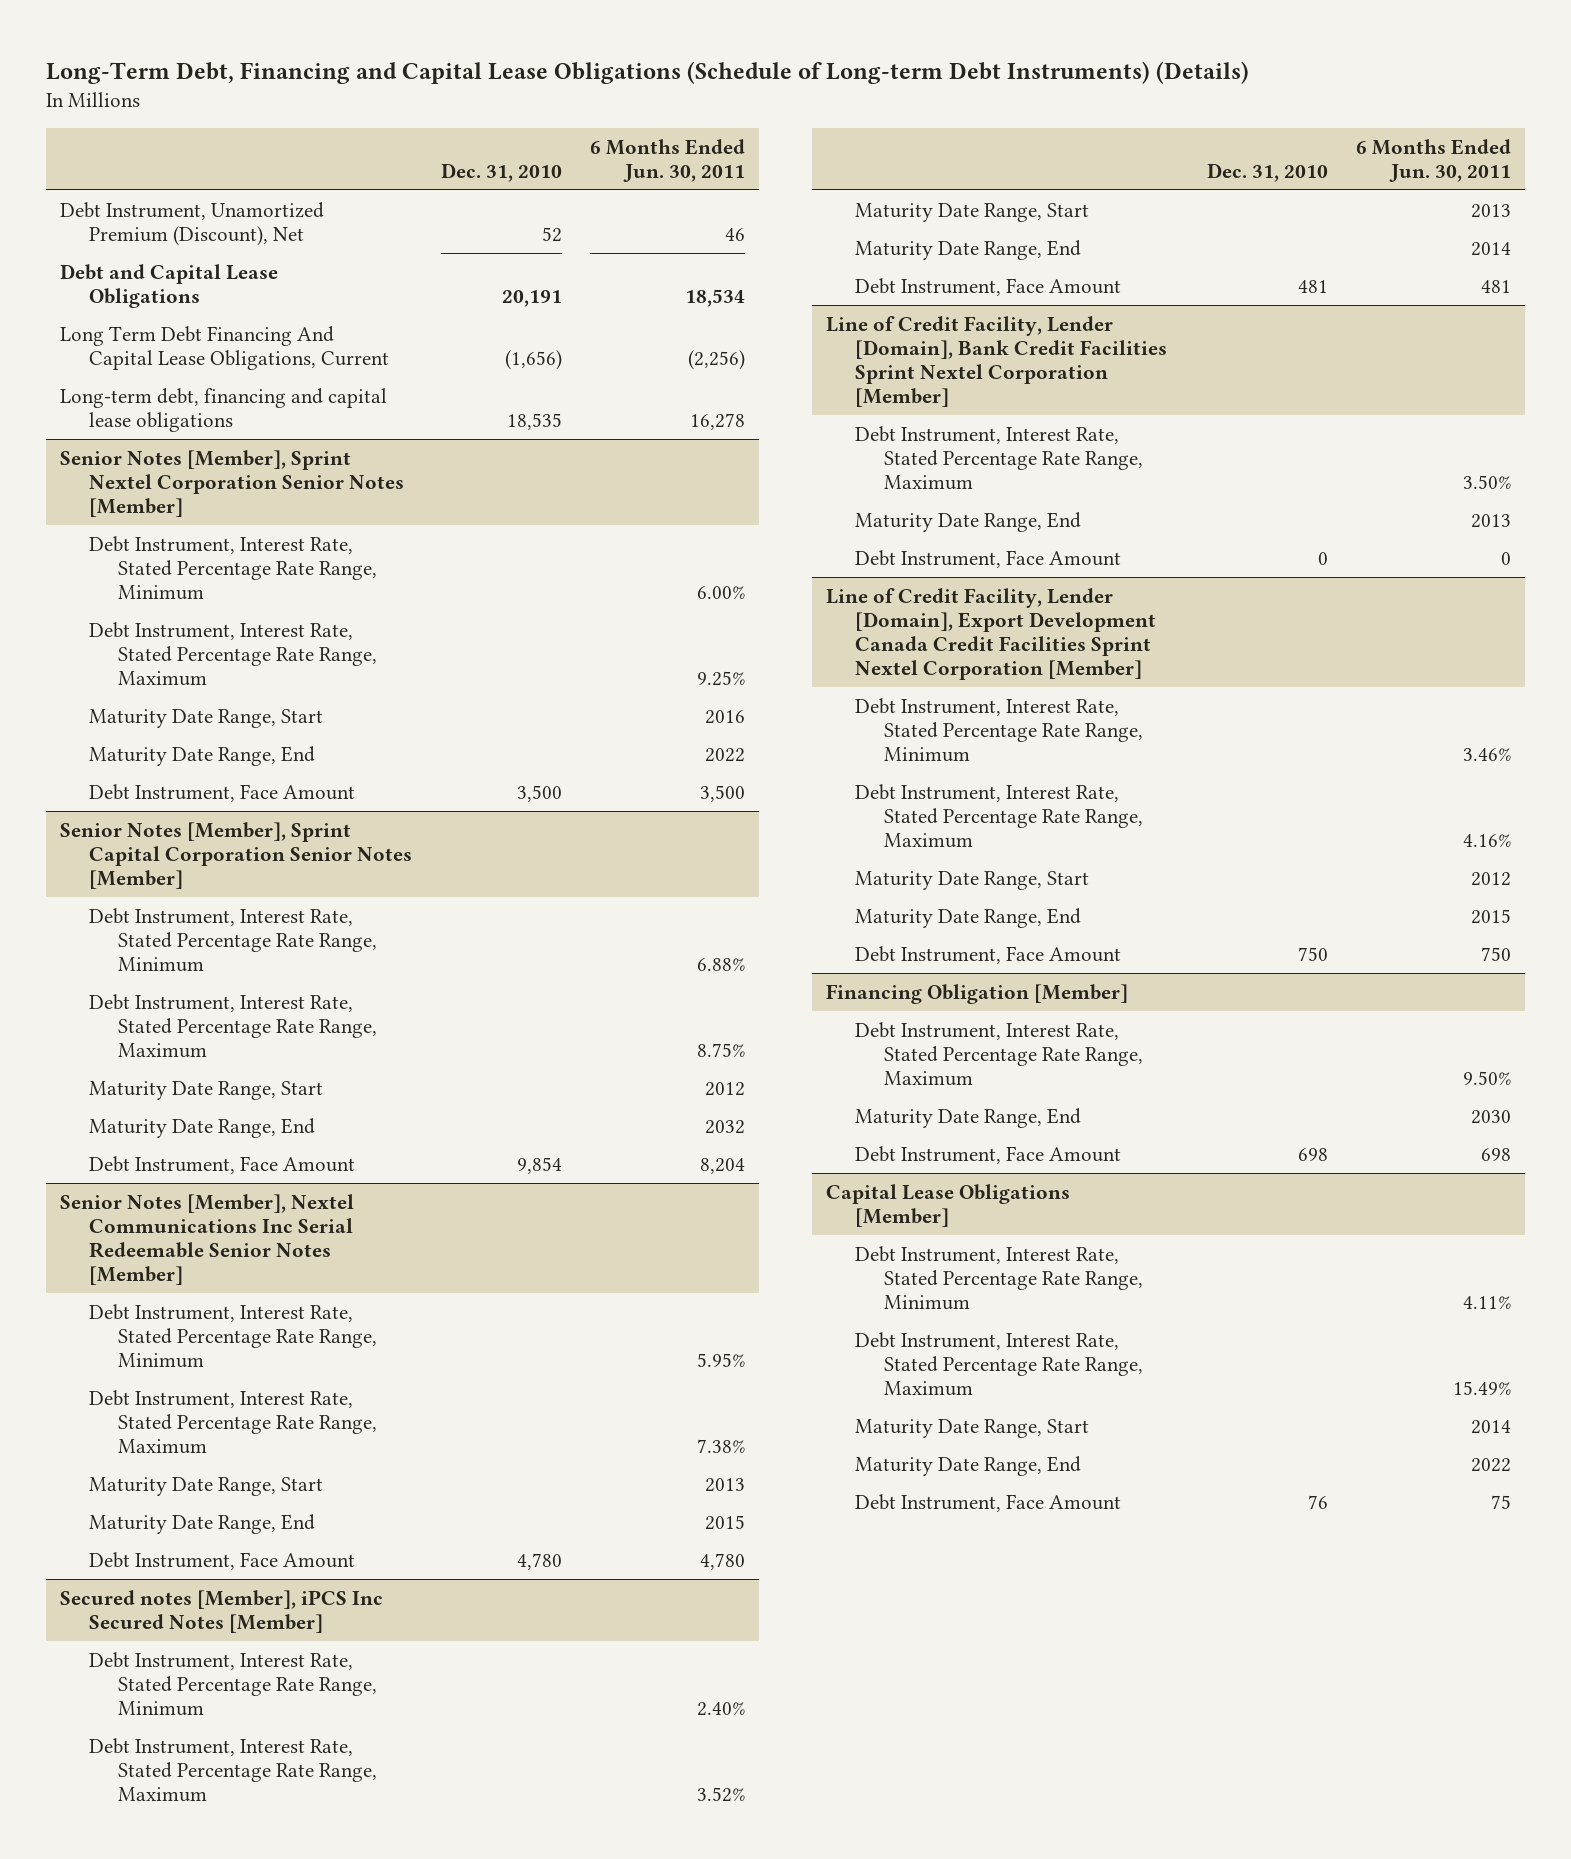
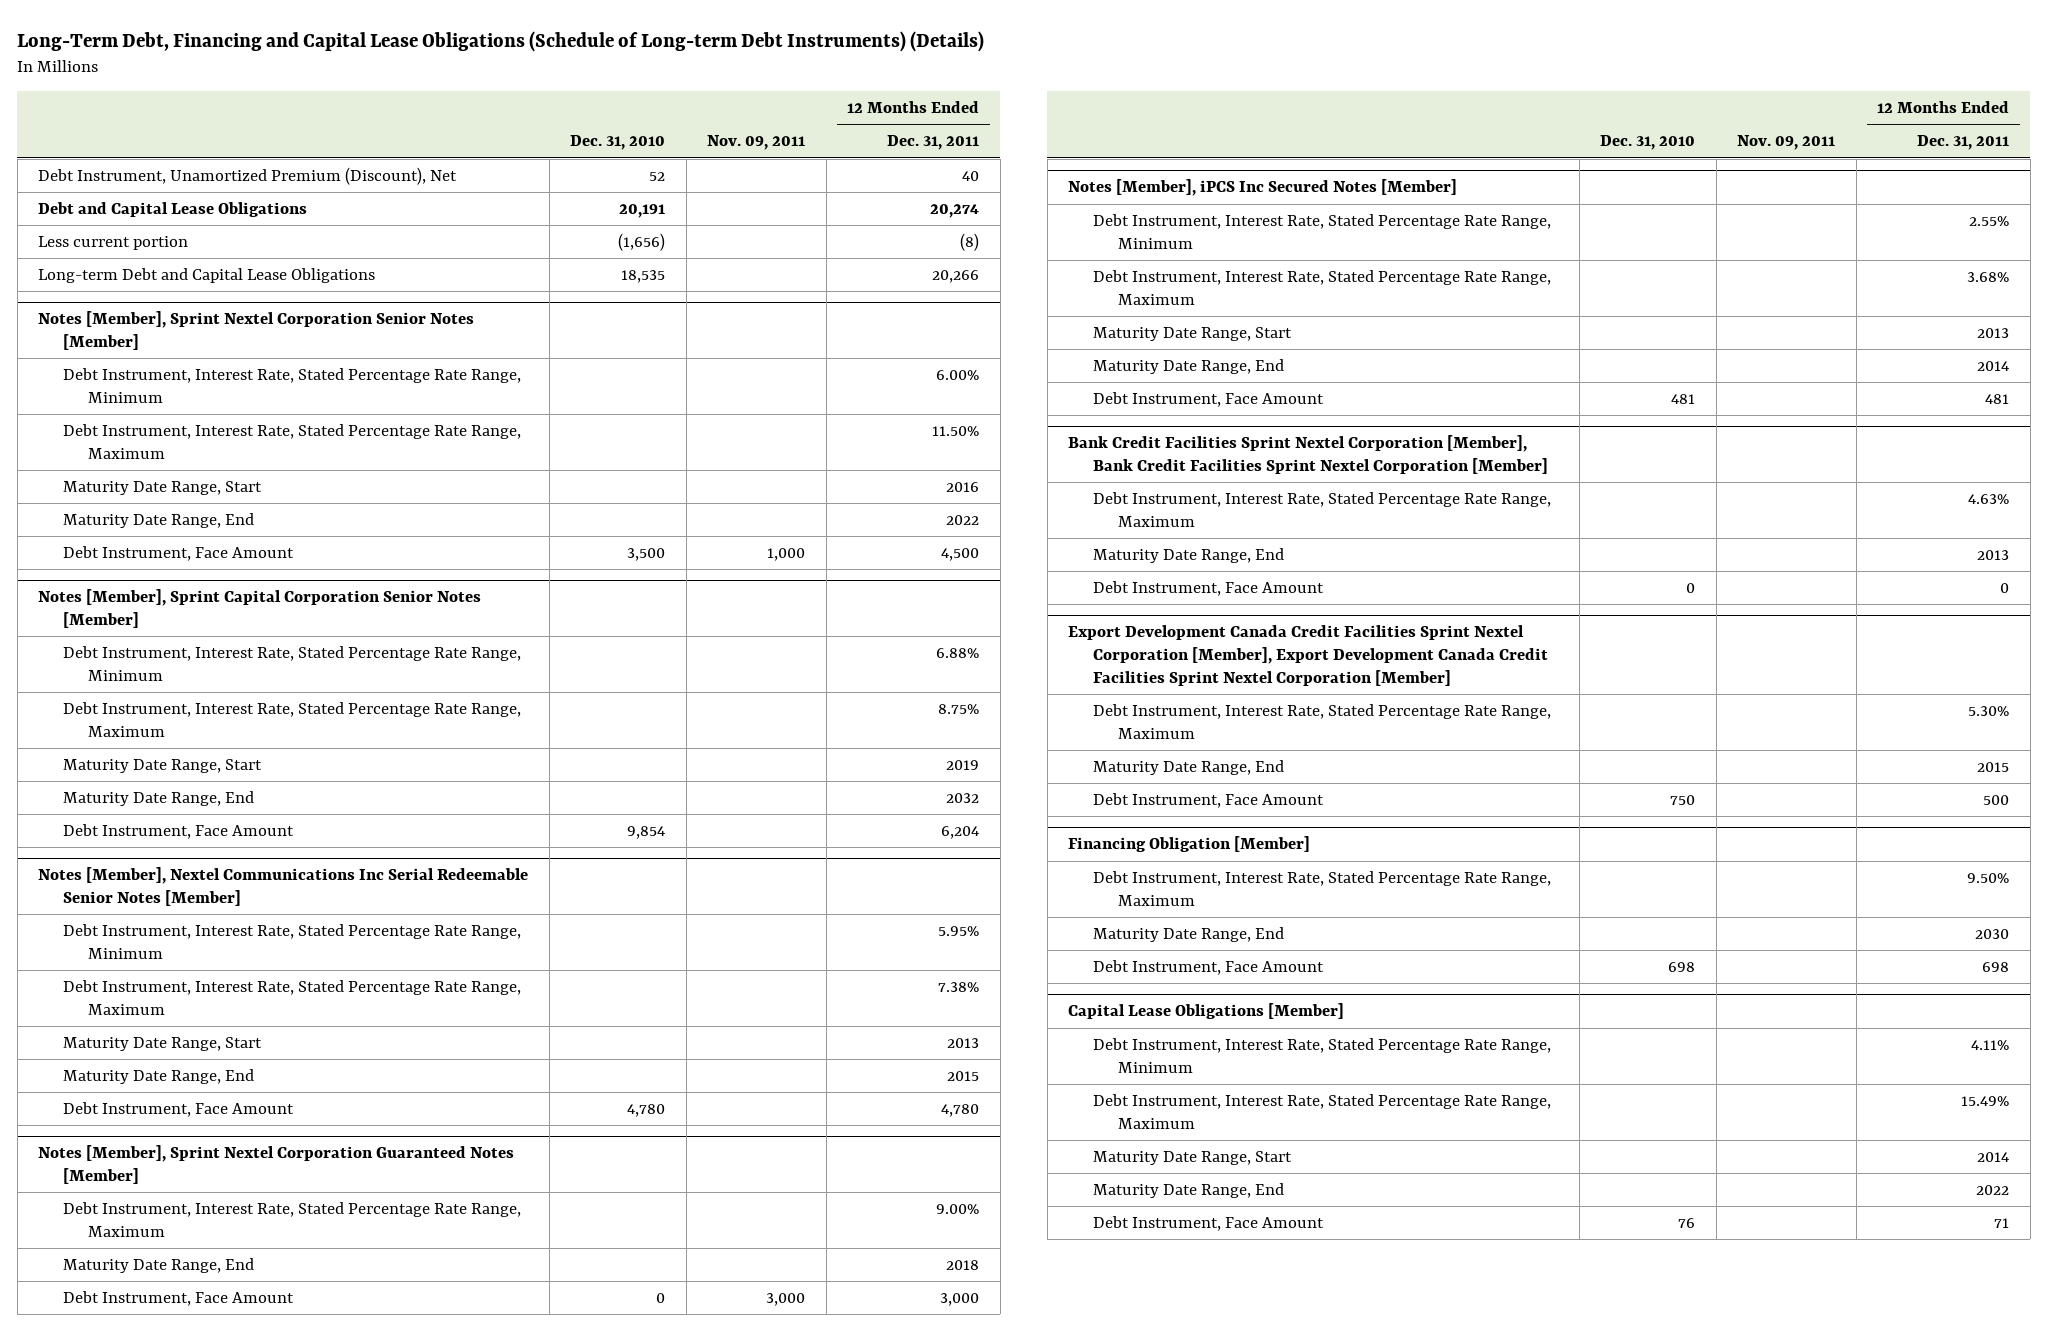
- | Dec. 31, 2010 | 6 Months Ended Jun. 30, 2011
+ | Dec. 31, 2010 | Nov. 09, 2011 | 12 Months Ended Dec. 31, 2011
- Long Term Debt Financing And Capital Lease Obligations, Current | (1,656) | (2,256)
- Long-term debt, financing and capital lease obligations | 18,535 | 16,278
- Senior Notes [Member], Sprint Nextel Corporation Senior Notes [Member]
+ Less current portion | (1,656) | | (8)
+ Long-term Debt and Capital Lease Obligations | 18,535 | | 20,266
+ Notes [Member], Sprint Nextel Corporation Senior Notes [Member]
- Senior Notes [Member], Sprint Capital Corporation Senior Notes [Member]
+ Notes [Member], Sprint Capital Corporation Senior Notes [Member]
- Senior Notes [Member], Nextel Communications Inc Serial Redeemable Senior Notes [Member]
+ Notes [Member], Nextel Communications Inc Serial Redeemable Senior Notes [Member]
- Secured notes [Member], iPCS Inc Secured Notes [Member]
+ Notes [Member], Sprint Nextel Corporation Guaranteed Notes [Member]
+ Debt Instrument, Interest Rate, Stated Percentage Rate Range, Maximum | | | 9.00%
+ Maturity Date Range, End | | | 2018
+ Debt Instrument, Face Amount | 0 | 3,000 | 3,000
+ Notes [Member], iPCS Inc Secured Notes [Member]
- Line of Credit Facility, Lender [Domain], Bank Credit Facilities Sprint Nextel Corporation [Member]
+ Bank Credit Facilities Sprint Nextel Corporation [Member], Bank Credit Facilities Sprint Nextel Corporation [Member]
- Line of Credit Facility, Lender [Domain], Export Development Canada Credit Facilities Sprint Nextel Corporation [Member]
- Debt Instrument, Interest Rate, Stated Percentage Rate Range, Minimum | | 3.46%
+ Export Development Canada Credit Facilities Sprint Nextel Corporation [Member], Export Development Canada Credit Facilities Sprint Nextel Corporation [Member]
- Maturity Date Range, Start | | 2012

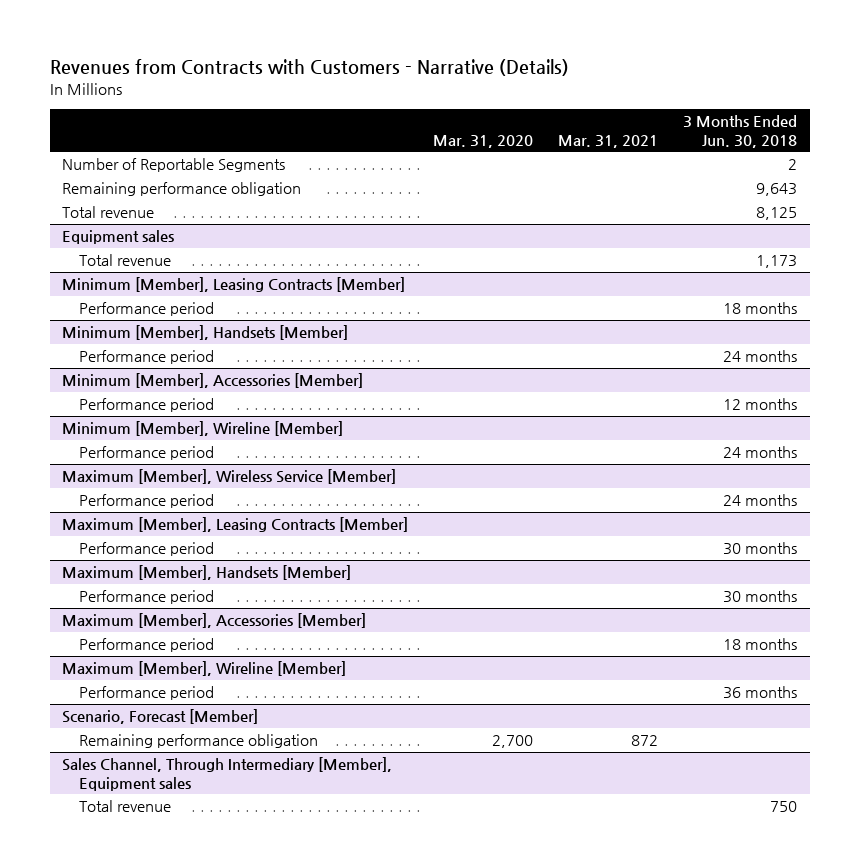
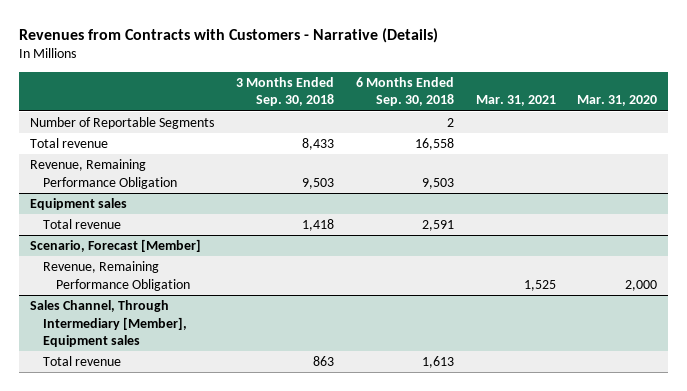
- | Mar. 31, 2020 | Mar. 31, 2021 | 3 Months Ended Jun. 30, 2018
+ | 3 Months Ended Sep. 30, 2018 | 6 Months Ended Sep. 30, 2018 | Mar. 31, 2021 | Mar. 31, 2020
- Remaining performance obligation | | | 9,643
+ Revenue, Remaining Performance Obligation | 9,503 | 9,503 | |
- Minimum [Member], Leasing Contracts [Member]
- Performance period | | | 18 months
- Minimum [Member], Handsets [Member]
- Performance period | | | 24 months
- Minimum [Member], Accessories [Member]
- Performance period | | | 12 months
- Minimum [Member], Wireline [Member]
- Performance period | | | 24 months
- Maximum [Member], Wireless Service [Member]
- Performance period | | | 24 months
- Maximum [Member], Leasing Contracts [Member]
- Performance period | | | 30 months
- Maximum [Member], Handsets [Member]
- Performance period | | | 30 months
- Maximum [Member], Accessories [Member]
- Performance period | | | 18 months
- Maximum [Member], Wireline [Member]
- Performance period | | | 36 months
@ Scenario, Forecast [Member]
- Remaining performance obligation | 2,700 | 872 |
+ Revenue, Remaining Performance Obligation | | | 1,525 | 2,000

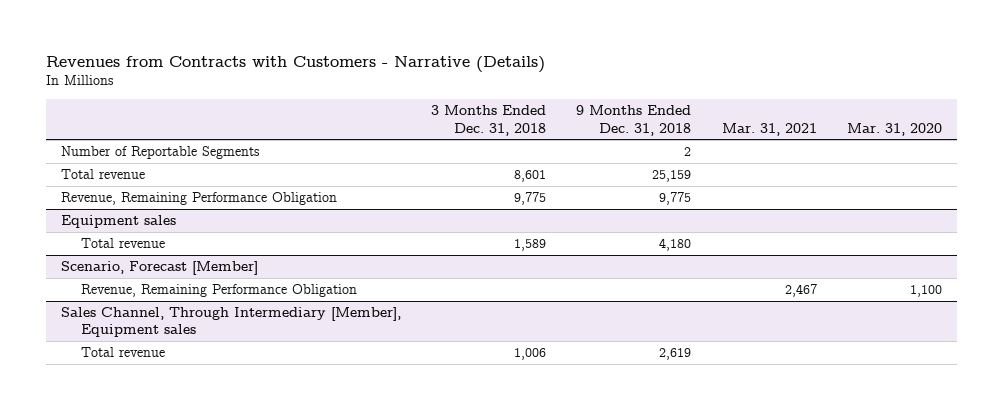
- | 3 Months Ended Sep. 30, 2018 | 6 Months Ended Sep. 30, 2018 | Mar. 31, 2021 | Mar. 31, 2020
+ | 3 Months Ended Dec. 31, 2018 | 9 Months Ended Dec. 31, 2018 | Mar. 31, 2021 | Mar. 31, 2020
@ Scenario, Forecast [Member]
- Revenue, Remaining Performance Obligation | | | 1,525 | 2,000
+ Revenue, Remaining Performance Obligation | | | 2,467 | 1,100

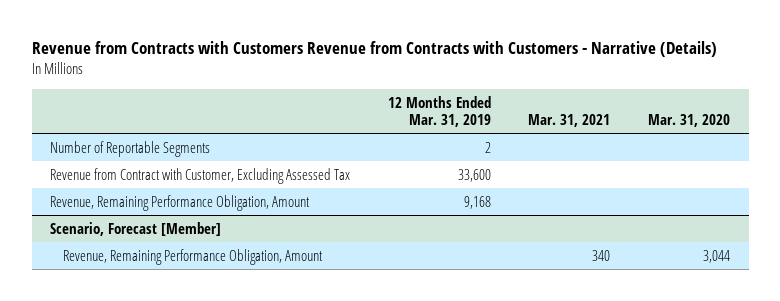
- Revenues from Contracts with Customers - Narrative (Details)
+ Revenue from Contracts with Customers Revenue from Contracts with Customers - Narrative (Details)
- | 3 Months Ended Dec. 31, 2018 | 9 Months Ended Dec. 31, 2018 | Mar. 31, 2021 | Mar. 31, 2020
+ | 12 Months Ended Mar. 31, 2019 | Mar. 31, 2021 | Mar. 31, 2020
- Total revenue | 8,601 | 25,159 | |
- Revenue, Remaining Performance Obligation | 9,775 | 9,775 | |
- Equipment sales
- Total revenue | 1,589 | 4,180 | |
+ Revenue from Contract with Customer, Excluding Assessed Tax | 33,600 | |
+ Revenue, Remaining Performance Obligation, Amount | 9,168 | |
@ Scenario, Forecast [Member]
- Revenue, Remaining Performance Obligation | | | 2,467 | 1,100
- Sales Channel, Through Intermediary [Member], Equipment sales
- Total revenue | 1,006 | 2,619 | |
@ Scenario, Forecast [Member]
+ Revenue, Remaining Performance Obligation, Amount | | 340 | 3,044

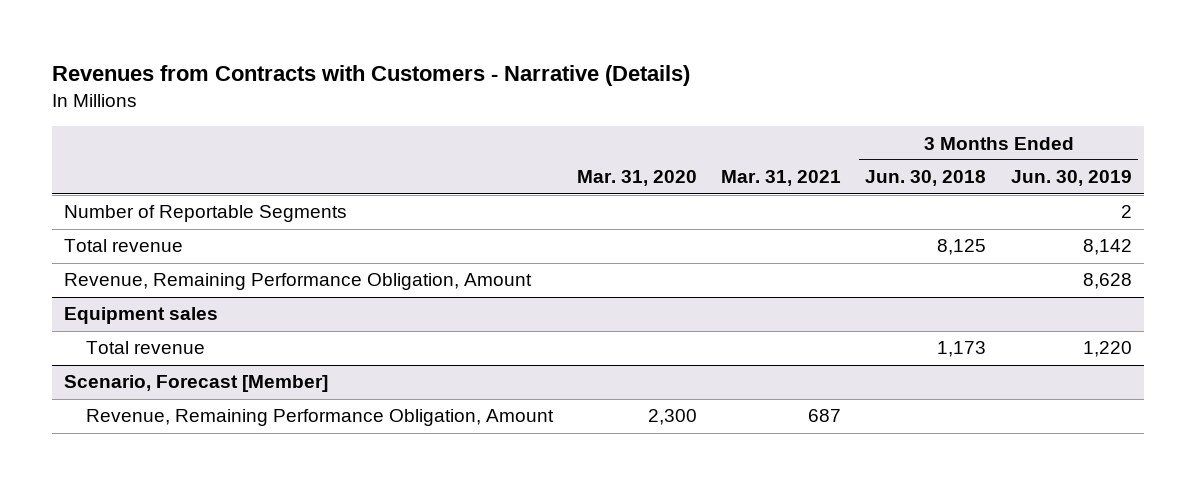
- Revenue from Contracts with Customers Revenue from Contracts with Customers - Narrative (Details)
+ Revenues from Contracts with Customers - Narrative (Details)
- | 12 Months Ended Mar. 31, 2019 | Mar. 31, 2021 | Mar. 31, 2020
+ | Mar. 31, 2020 | Mar. 31, 2021 | 3 Months Ended Jun. 30, 2018 | 3 Months Ended Jun. 30, 2019
- Revenue from Contract with Customer, Excluding Assessed Tax | 33,600 | |
+ Total revenue | | | 8,125 | 8,142
+ Equipment sales
+ Total revenue | | | 1,173 | 1,220
@ Scenario, Forecast [Member]
- Revenue, Remaining Performance Obligation, Amount | | 340 | 3,044
+ Revenue, Remaining Performance Obligation, Amount | 2,300 | 687 | |

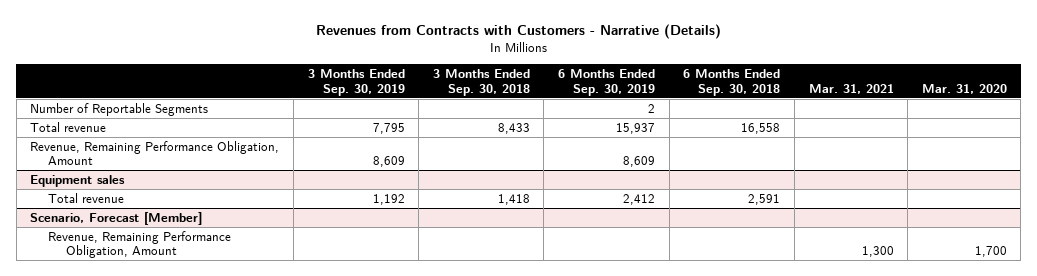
- | Mar. 31, 2020 | Mar. 31, 2021 | 3 Months Ended Jun. 30, 2018 | 3 Months Ended Jun. 30, 2019
+ | 3 Months Ended Sep. 30, 2019 | 3 Months Ended Sep. 30, 2018 | 6 Months Ended Sep. 30, 2019 | 6 Months Ended Sep. 30, 2018 | Mar. 31, 2021 | Mar. 31, 2020
@ Scenario, Forecast [Member]
- Revenue, Remaining Performance Obligation, Amount | 2,300 | 687 | |
+ Revenue, Remaining Performance Obligation, Amount | | | | | 1,300 | 1,700

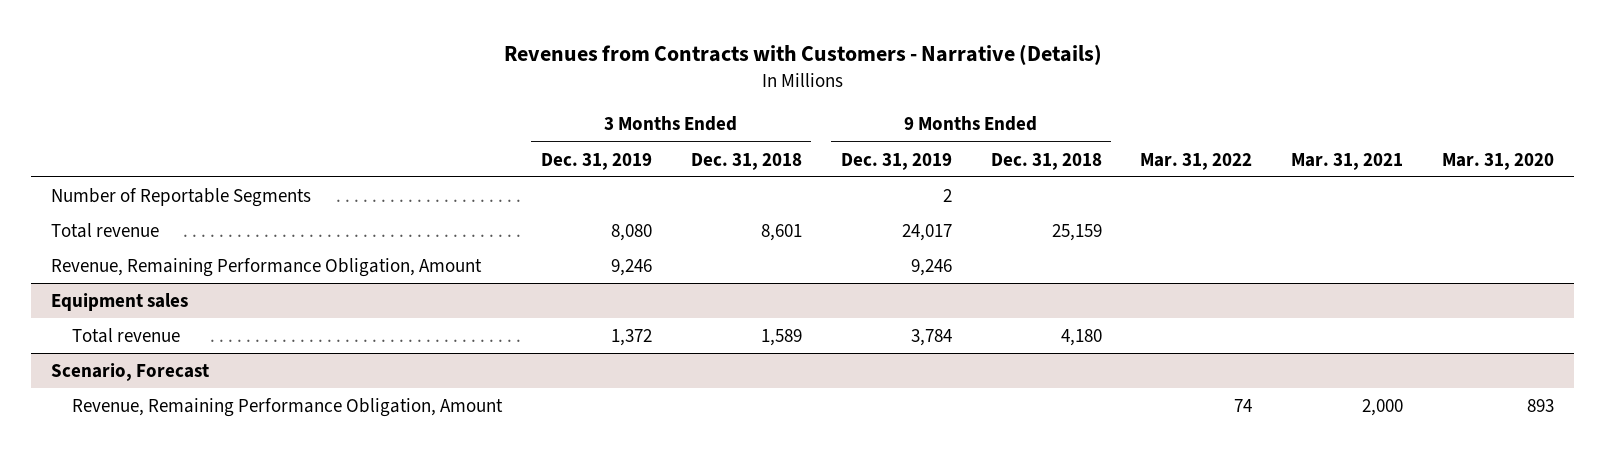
- | 3 Months Ended Sep. 30, 2019 | 3 Months Ended Sep. 30, 2018 | 6 Months Ended Sep. 30, 2019 | 6 Months Ended Sep. 30, 2018 | Mar. 31, 2021 | Mar. 31, 2020
+ | 3 Months Ended Dec. 31, 2019 | 3 Months Ended Dec. 31, 2018 | 9 Months Ended Dec. 31, 2019 | 9 Months Ended Dec. 31, 2018 | Mar. 31, 2022 | Mar. 31, 2021 | Mar. 31, 2020
- Scenario, Forecast [Member]
- Revenue, Remaining Performance Obligation, Amount | | | | | 1,300 | 1,700
+ Scenario, Forecast
+ Revenue, Remaining Performance Obligation, Amount | | | | | 74 | 2,000 | 893

